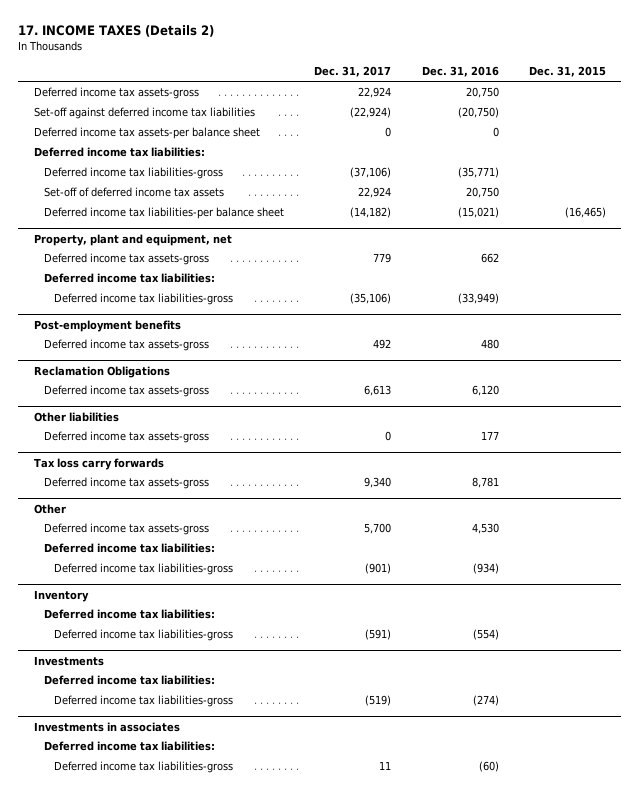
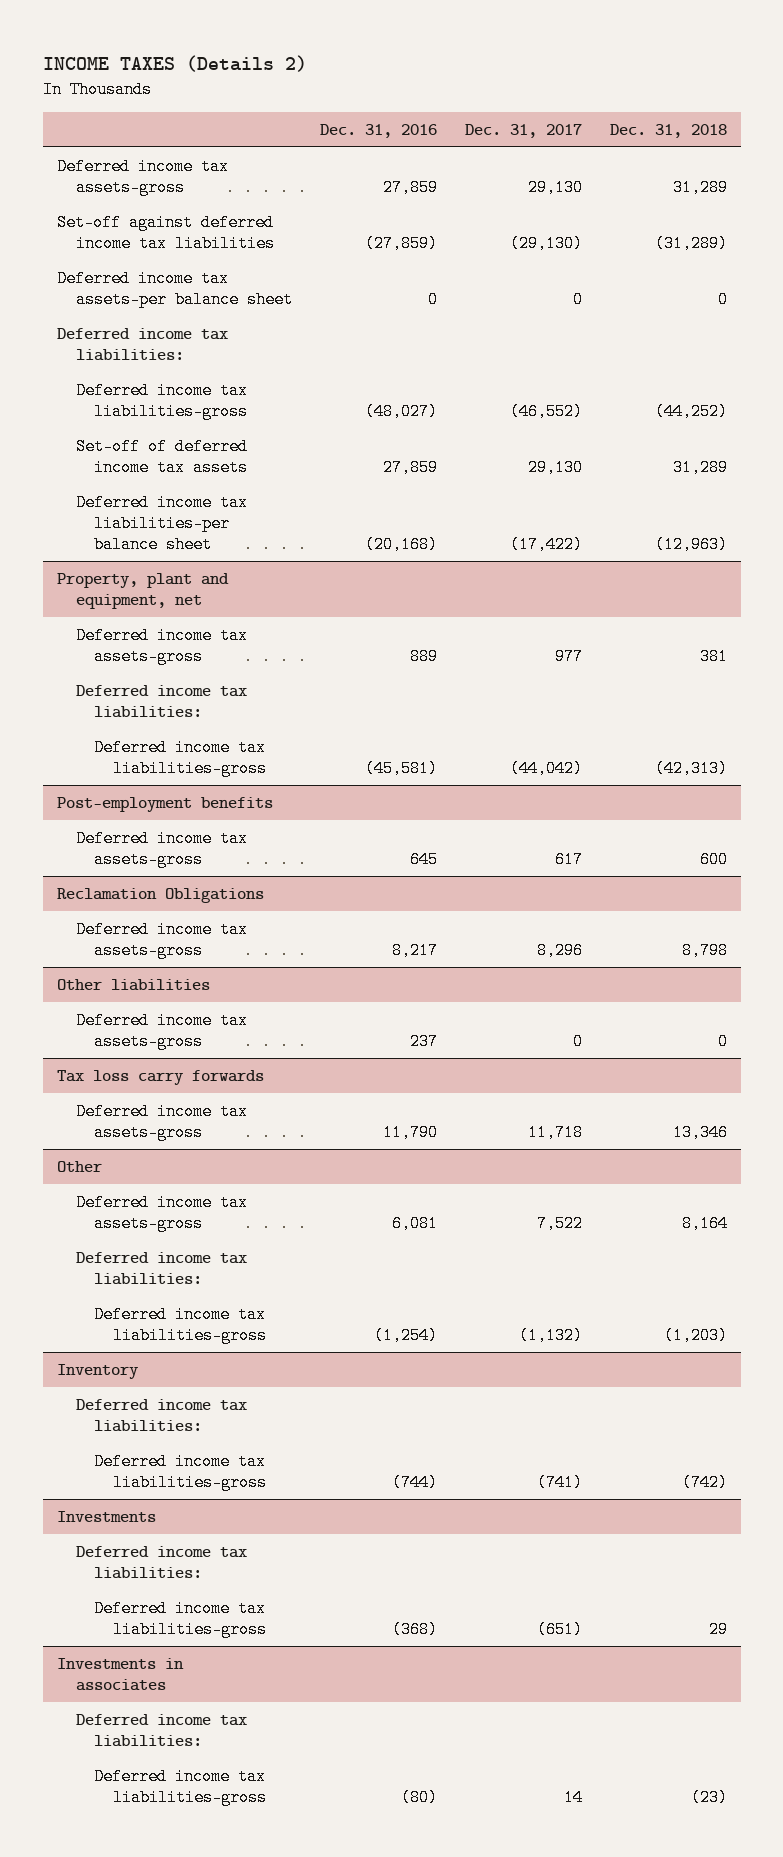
- 17. INCOME TAXES (Details 2)
+ INCOME TAXES (Details 2)
- | Dec. 31, 2017 | Dec. 31, 2016 | Dec. 31, 2015
+ | Dec. 31, 2016 | Dec. 31, 2017 | Dec. 31, 2018
- Deferred income tax assets-gross | 22,924 | 20,750 |
- Set-off against deferred income tax liabilities | (22,924) | (20,750) |
+ Deferred income tax assets-gross | 27,859 | 29,130 | 31,289
+ Set-off against deferred income tax liabilities | (27,859) | (29,130) | (31,289)
- Deferred income tax liabilities-gross | (37,106) | (35,771) |
- Set-off of deferred income tax assets | 22,924 | 20,750 |
- Deferred income tax liabilities-per balance sheet | (14,182) | (15,021) | (16,465)
+ Deferred income tax liabilities-gross | (48,027) | (46,552) | (44,252)
+ Set-off of deferred income tax assets | 27,859 | 29,130 | 31,289
+ Deferred income tax liabilities-per balance sheet | (20,168) | (17,422) | (12,963)
@ Property, plant and equipment, net
- Deferred income tax assets-gross | 779 | 662 |
+ Deferred income tax assets-gross | 889 | 977 | 381
- Deferred income tax liabilities-gross | (35,106) | (33,949) |
+ Deferred income tax liabilities-gross | (45,581) | (44,042) | (42,313)
@ Post-employment benefits
- Deferred income tax assets-gross | 492 | 480 |
+ Deferred income tax assets-gross | 645 | 617 | 600
@ Reclamation Obligations
- Deferred income tax assets-gross | 6,613 | 6,120 |
+ Deferred income tax assets-gross | 8,217 | 8,296 | 8,798
@ Other liabilities
- Deferred income tax assets-gross | 0 | 177 |
+ Deferred income tax assets-gross | 237 | 0 | 0
@ Tax loss carry forwards
- Deferred income tax assets-gross | 9,340 | 8,781 |
+ Deferred income tax assets-gross | 11,790 | 11,718 | 13,346
@ Other
- Deferred income tax assets-gross | 5,700 | 4,530 |
+ Deferred income tax assets-gross | 6,081 | 7,522 | 8,164
- Deferred income tax liabilities-gross | (901) | (934) |
+ Deferred income tax liabilities-gross | (1,254) | (1,132) | (1,203)
@ Inventory
- Deferred income tax liabilities-gross | (591) | (554) |
+ Deferred income tax liabilities-gross | (744) | (741) | (742)
@ Investments
- Deferred income tax liabilities-gross | (519) | (274) |
+ Deferred income tax liabilities-gross | (368) | (651) | 29
@ Investments in associates
- Deferred income tax liabilities-gross | 11 | (60) |
+ Deferred income tax liabilities-gross | (80) | 14 | (23)

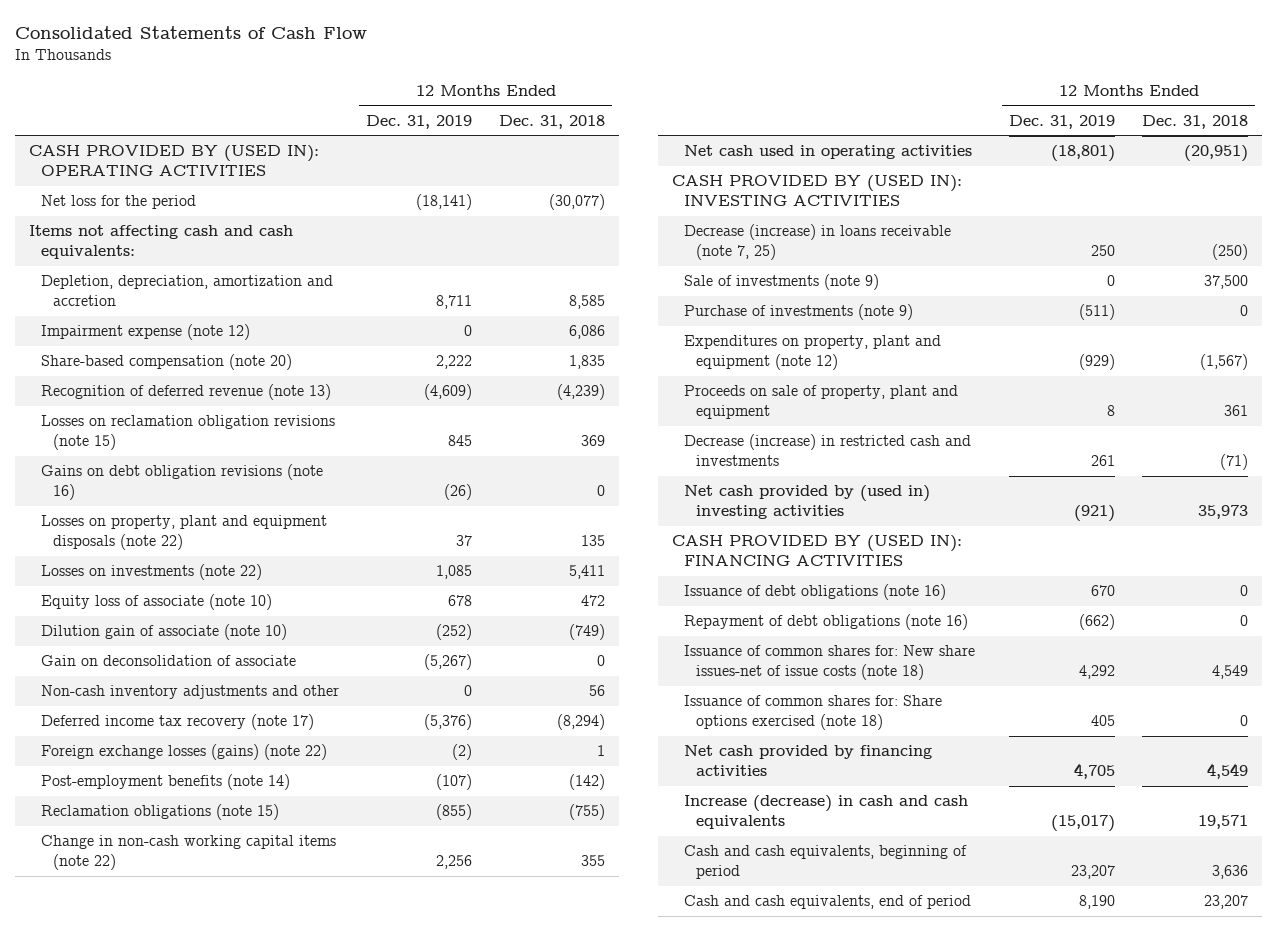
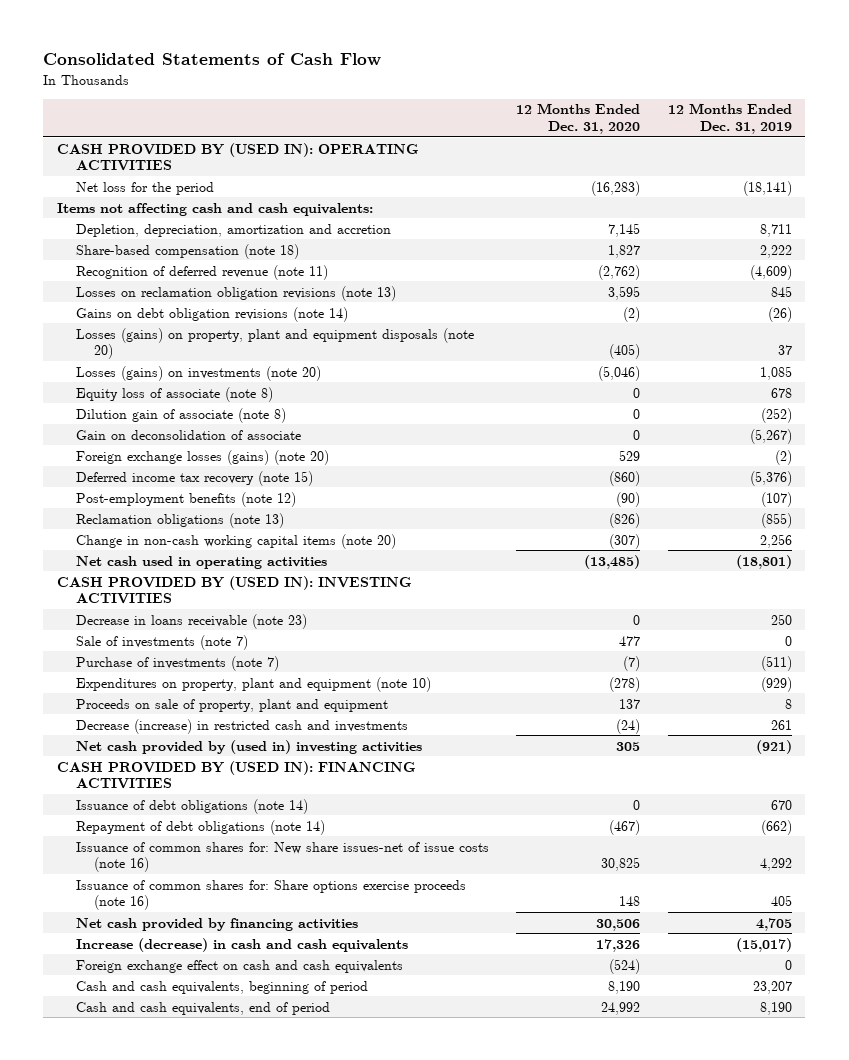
- | 12 Months Ended Dec. 31, 2019 | 12 Months Ended Dec. 31, 2018
+ | 12 Months Ended Dec. 31, 2020 | 12 Months Ended Dec. 31, 2019
- Impairment expense (note 12) | 0 | 6,086
- Share-based compensation (note 20) | 2,222 | 1,835
- Recognition of deferred revenue (note 13) | (4,609) | (4,239)
- Losses on reclamation obligation revisions (note 15) | 845 | 369
- Gains on debt obligation revisions (note 16) | (26) | 0
- Losses on property, plant and equipment disposals (note 22) | 37 | 135
- Losses on investments (note 22) | 1,085 | 5,411
- Equity loss of associate (note 10) | 678 | 472
- Dilution gain of associate (note 10) | (252) | (749)
+ Share-based compensation (note 18) | 1,827 | 2,222
+ Recognition of deferred revenue (note 11) | (2,762) | (4,609)
+ Losses on reclamation obligation revisions (note 13) | 3,595 | 845
+ Gains on debt obligation revisions (note 14) | (2) | (26)
+ Losses (gains) on property, plant and equipment disposals (note 20) | (405) | 37
+ Losses (gains) on investments (note 20) | (5,046) | 1,085
+ Equity loss of associate (note 8) | 0 | 678
+ Dilution gain of associate (note 8) | 0 | (252)
- Non-cash inventory adjustments and other | 0 | 56
- Deferred income tax recovery (note 17) | (5,376) | (8,294)
- Foreign exchange losses (gains) (note 22) | (2) | 1
- Post-employment benefits (note 14) | (107) | (142)
- Reclamation obligations (note 15) | (855) | (755)
- Change in non-cash working capital items (note 22) | 2,256 | 355
+ Foreign exchange losses (gains) (note 20) | 529 | (2)
+ Deferred income tax recovery (note 15) | (860) | (5,376)
+ Post-employment benefits (note 12) | (90) | (107)
+ Reclamation obligations (note 13) | (826) | (855)
+ Change in non-cash working capital items (note 20) | (307) | 2,256
- Decrease (increase) in loans receivable (note 7, 25) | 250 | (250)
- Sale of investments (note 9) | 0 | 37,500
- Purchase of investments (note 9) | (511) | 0
- Expenditures on property, plant and equipment (note 12) | (929) | (1,567)
+ Decrease in loans receivable (note 23) | 0 | 250
+ Sale of investments (note 7) | 477 | 0
+ Purchase of investments (note 7) | (7) | (511)
+ Expenditures on property, plant and equipment (note 10) | (278) | (929)
- Issuance of debt obligations (note 16) | 670 | 0
- Repayment of debt obligations (note 16) | (662) | 0
- Issuance of common shares for: New share issues-net of issue costs (note 18) | 4,292 | 4,549
- Issuance of common shares for: Share options exercised (note 18) | 405 | 0
+ Issuance of debt obligations (note 14) | 0 | 670
+ Repayment of debt obligations (note 14) | (467) | (662)
+ Issuance of common shares for: New share issues-net of issue costs (note 16) | 30,825 | 4,292
+ Issuance of common shares for: Share options exercise proceeds (note 16) | 148 | 405
+ Foreign exchange effect on cash and cash equivalents | (524) | 0

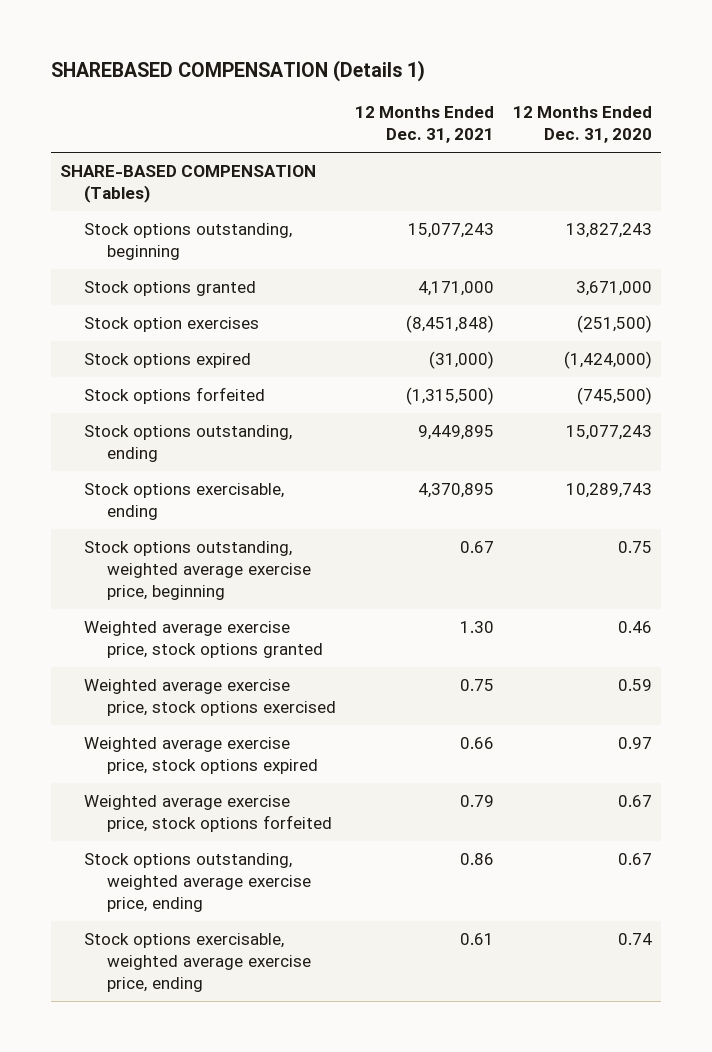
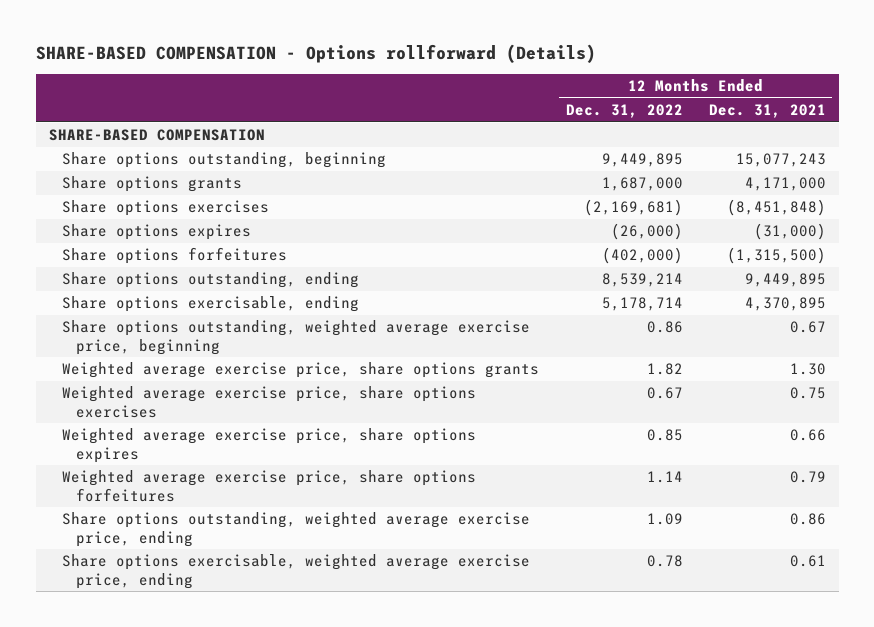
- SHAREBASED COMPENSATION (Details 1)
+ SHARE-BASED COMPENSATION - Options rollforward (Details)
- | 12 Months Ended Dec. 31, 2021 | 12 Months Ended Dec. 31, 2020
+ | 12 Months Ended Dec. 31, 2022 | 12 Months Ended Dec. 31, 2021
- SHARE-BASED COMPENSATION (Tables)
- Stock options outstanding, beginning | 15,077,243 | 13,827,243
- Stock options granted | 4,171,000 | 3,671,000
- Stock option exercises | (8,451,848) | (251,500)
- Stock options expired | (31,000) | (1,424,000)
- Stock options forfeited | (1,315,500) | (745,500)
- Stock options outstanding, ending | 9,449,895 | 15,077,243
- Stock options exercisable, ending | 4,370,895 | 10,289,743
- Stock options outstanding, weighted average exercise price, beginning | 0.67 | 0.75
- Weighted average exercise price, stock options granted | 1.30 | 0.46
- Weighted average exercise price, stock options exercised | 0.75 | 0.59
- Weighted average exercise price, stock options expired | 0.66 | 0.97
- Weighted average exercise price, stock options forfeited | 0.79 | 0.67
- Stock options outstanding, weighted average exercise price, ending | 0.86 | 0.67
- Stock options exercisable, weighted average exercise price, ending | 0.61 | 0.74
+ SHARE-BASED COMPENSATION
+ Share options outstanding, beginning | 9,449,895 | 15,077,243
+ Share options grants | 1,687,000 | 4,171,000
+ Share options exercises | (2,169,681) | (8,451,848)
+ Share options expires | (26,000) | (31,000)
+ Share options forfeitures | (402,000) | (1,315,500)
+ Share options outstanding, ending | 8,539,214 | 9,449,895
+ Share options exercisable, ending | 5,178,714 | 4,370,895
+ Share options outstanding, weighted average exercise price, beginning | 0.86 | 0.67
+ Weighted average exercise price, share options grants | 1.82 | 1.30
+ Weighted average exercise price, share options exercises | 0.67 | 0.75
+ Weighted average exercise price, share options expires | 0.85 | 0.66
+ Weighted average exercise price, share options forfeitures | 1.14 | 0.79
+ Share options outstanding, weighted average exercise price, ending | 1.09 | 0.86
+ Share options exercisable, weighted average exercise price, ending | 0.78 | 0.61

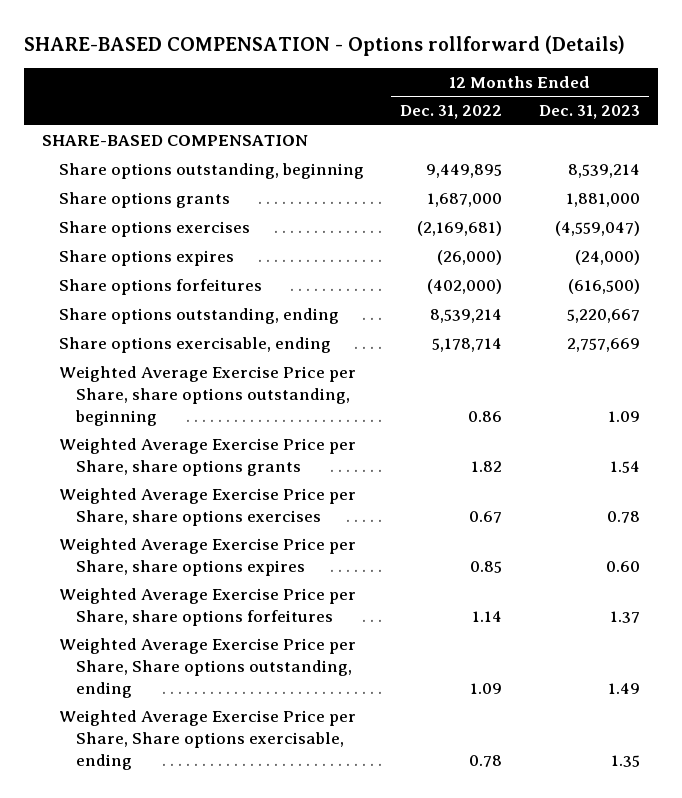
- | 12 Months Ended Dec. 31, 2022 | 12 Months Ended Dec. 31, 2021
+ | 12 Months Ended Dec. 31, 2022 | 12 Months Ended Dec. 31, 2023
- Share options outstanding, weighted average exercise price, beginning | 0.86 | 0.67
- Weighted average exercise price, share options grants | 1.82 | 1.30
- Weighted average exercise price, share options exercises | 0.67 | 0.75
- Weighted average exercise price, share options expires | 0.85 | 0.66
- Weighted average exercise price, share options forfeitures | 1.14 | 0.79
- Share options outstanding, weighted average exercise price, ending | 1.09 | 0.86
- Share options exercisable, weighted average exercise price, ending | 0.78 | 0.61
+ Weighted Average Exercise Price per Share, share options outstanding, beginning | 0.86 | 1.09
+ Weighted Average Exercise Price per Share, share options grants | 1.82 | 1.54
+ Weighted Average Exercise Price per Share, share options exercises | 0.67 | 0.78
+ Weighted Average Exercise Price per Share, share options expires | 0.85 | 0.60
+ Weighted Average Exercise Price per Share, share options forfeitures | 1.14 | 1.37
+ Weighted Average Exercise Price per Share, Share options outstanding, ending | 1.09 | 1.49
+ Weighted Average Exercise Price per Share, Share options exercisable, ending | 0.78 | 1.35

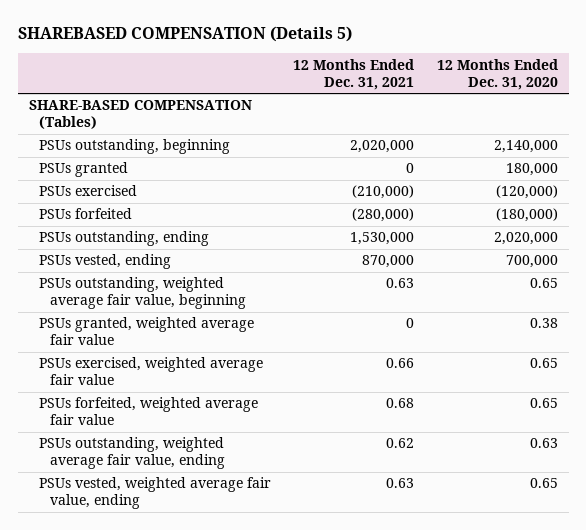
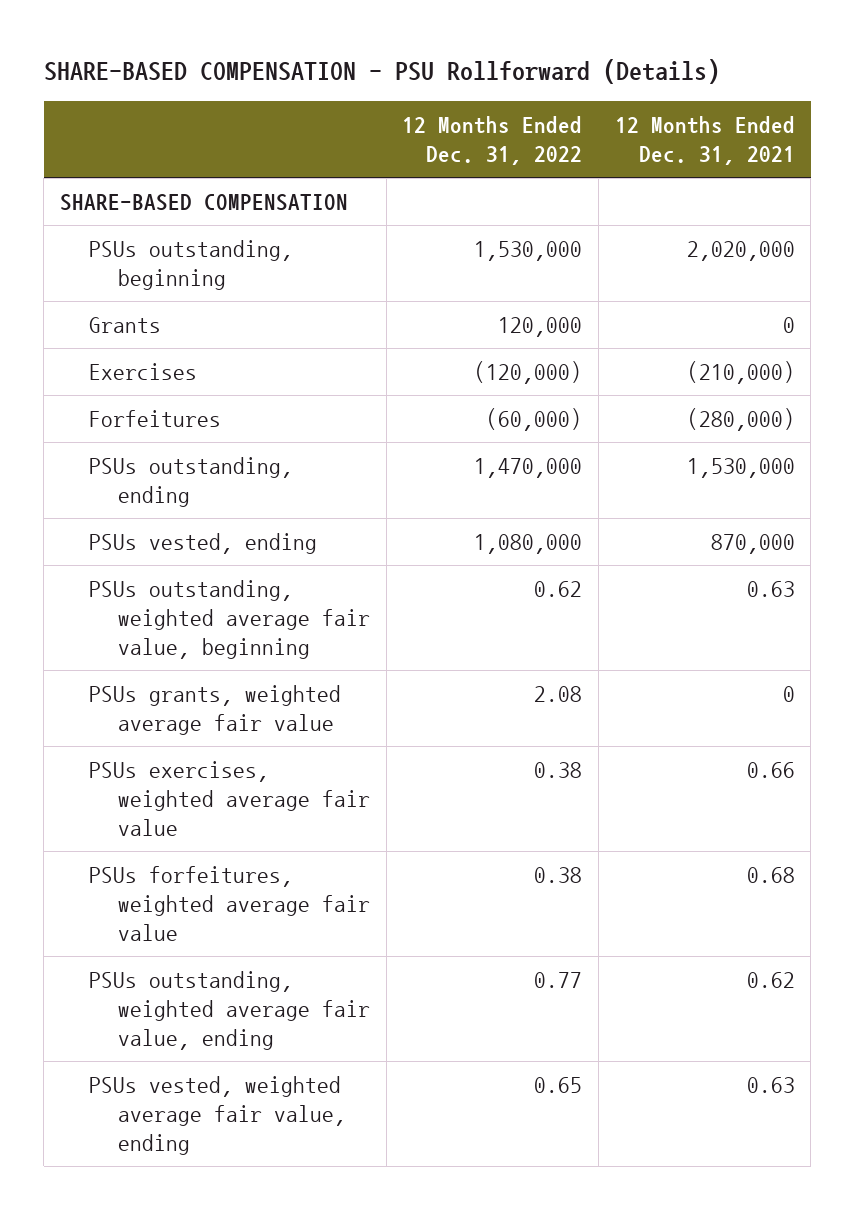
- SHAREBASED COMPENSATION (Details 5)
+ SHARE-BASED COMPENSATION - PSU Rollforward (Details)
- | 12 Months Ended Dec. 31, 2021 | 12 Months Ended Dec. 31, 2020
+ | 12 Months Ended Dec. 31, 2022 | 12 Months Ended Dec. 31, 2021
- SHARE-BASED COMPENSATION (Tables)
+ SHARE-BASED COMPENSATION
- PSUs granted | 0 | 180,000
- PSUs exercised | (210,000) | (120,000)
- PSUs forfeited | (280,000) | (180,000)
+ Grants | 120,000 | 0
+ Exercises | (120,000) | (210,000)
+ Forfeitures | (60,000) | (280,000)
- PSUs granted, weighted average fair value | 0 | 0.38
- PSUs exercised, weighted average fair value | 0.66 | 0.65
- PSUs forfeited, weighted average fair value | 0.68 | 0.65
+ PSUs grants, weighted average fair value | 2.08 | 0
+ PSUs exercises, weighted average fair value | 0.38 | 0.66
+ PSUs forfeitures, weighted average fair value | 0.38 | 0.68

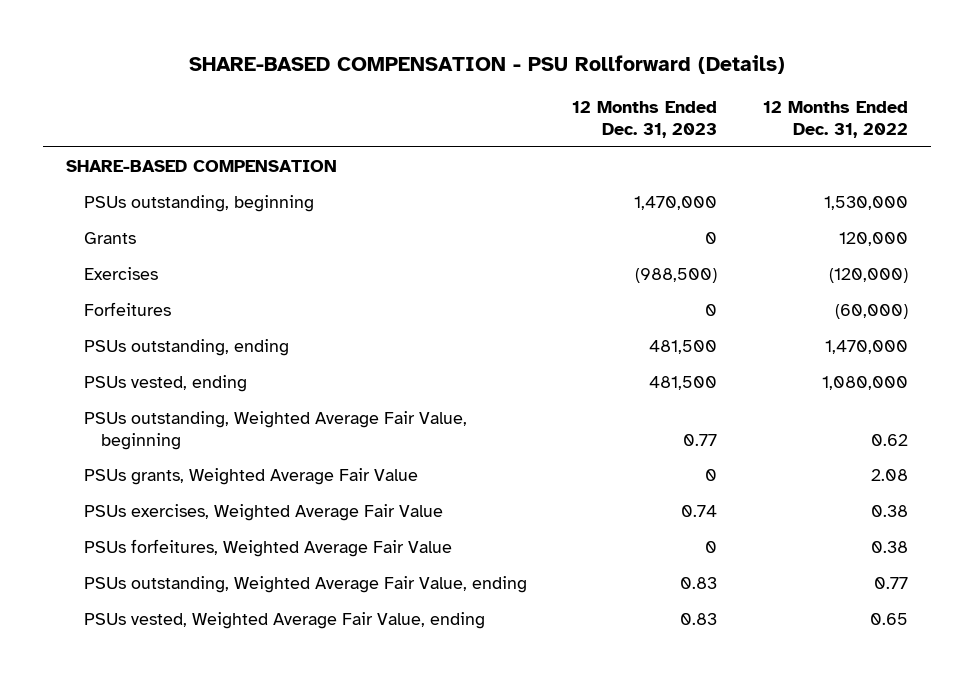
- | 12 Months Ended Dec. 31, 2022 | 12 Months Ended Dec. 31, 2021
+ | 12 Months Ended Dec. 31, 2023 | 12 Months Ended Dec. 31, 2022
- PSUs outstanding, weighted average fair value, beginning | 0.62 | 0.63
- PSUs grants, weighted average fair value | 2.08 | 0
- PSUs exercises, weighted average fair value | 0.38 | 0.66
- PSUs forfeitures, weighted average fair value | 0.38 | 0.68
- PSUs outstanding, weighted average fair value, ending | 0.77 | 0.62
- PSUs vested, weighted average fair value, ending | 0.65 | 0.63
+ PSUs outstanding, Weighted Average Fair Value, beginning | 0.77 | 0.62
+ PSUs grants, Weighted Average Fair Value | 0 | 2.08
+ PSUs exercises, Weighted Average Fair Value | 0.74 | 0.38
+ PSUs forfeitures, Weighted Average Fair Value | 0 | 0.38
+ PSUs outstanding, Weighted Average Fair Value, ending | 0.83 | 0.77
+ PSUs vested, Weighted Average Fair Value, ending | 0.83 | 0.65

